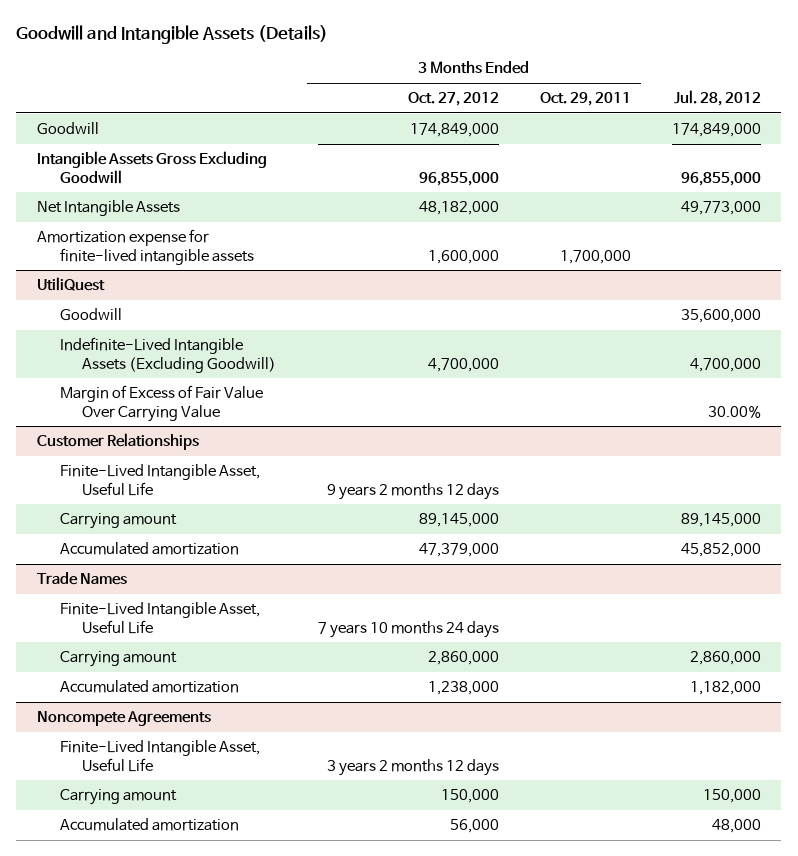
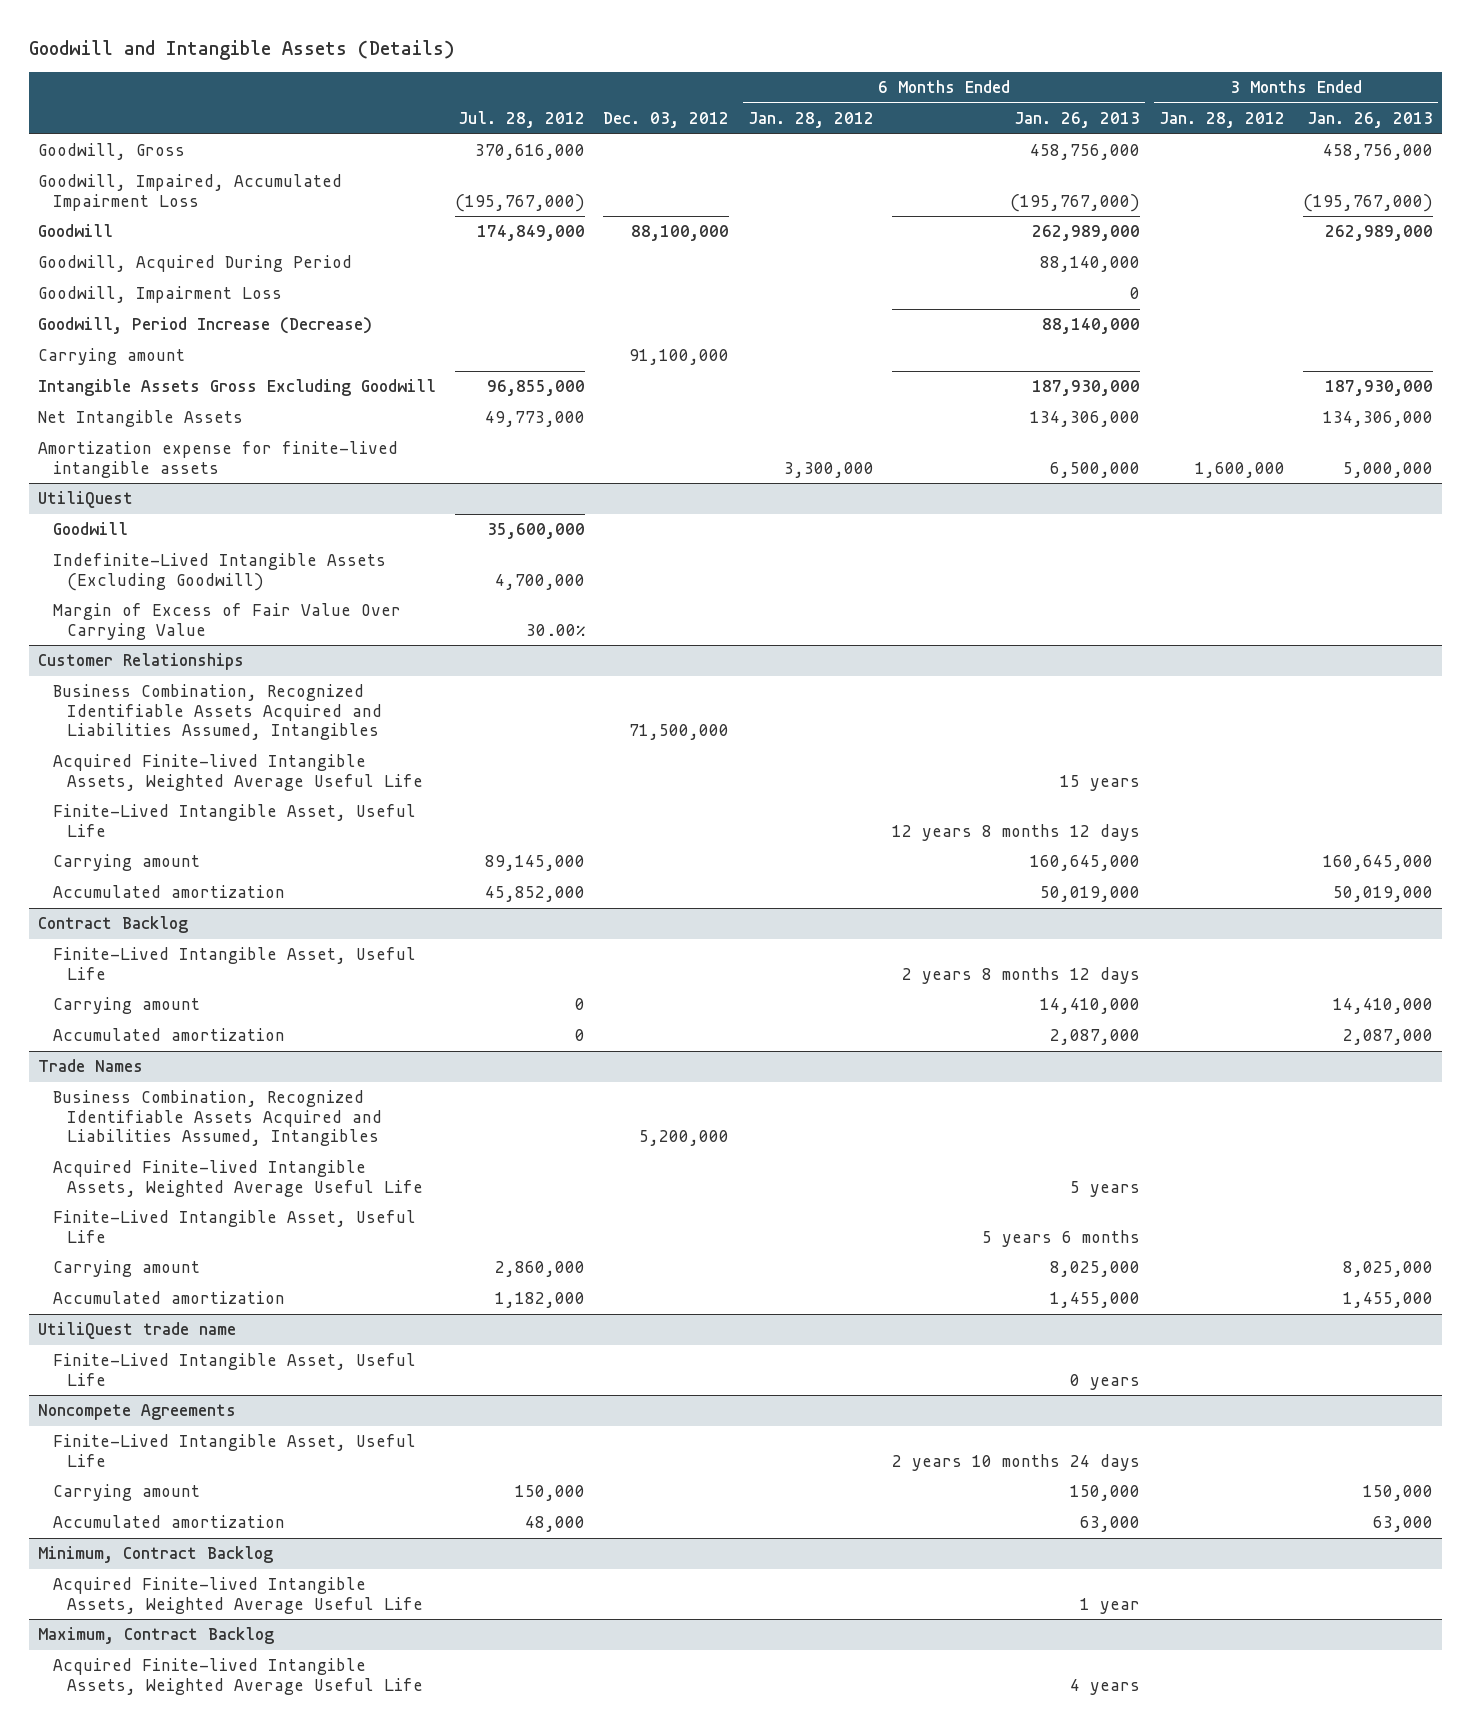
- | 3 Months Ended Oct. 27, 2012 | 3 Months Ended Oct. 29, 2011 | Jul. 28, 2012
+ | Jul. 28, 2012 | Dec. 03, 2012 | 6 Months Ended Jan. 28, 2012 | 6 Months Ended Jan. 26, 2013 | 3 Months Ended Jan. 28, 2012 | 3 Months Ended Jan. 26, 2013
+ Goodwill, Gross | 370,616,000 | | | 458,756,000 | | 458,756,000
+ Goodwill, Impaired, Accumulated Impairment Loss | (195,767,000) | | | (195,767,000) | | (195,767,000)
+ Goodwill, Acquired During Period | | | | 88,140,000 | |
+ Goodwill, Impairment Loss | | | | 0 | |
+ Goodwill, Period Increase (Decrease) | | | | 88,140,000 | |
+ Carrying amount | | 91,100,000 | | | |
@ Customer Relationships
+ Business Combination, Recognized Identifiable Assets Acquired and Liabilities Assumed, Intangibles | | 71,500,000 | | | |
+ Acquired Finite-lived Intangible Assets, Weighted Average Useful Life | | | | 15 years | |
+ Contract Backlog
+ Finite-Lived Intangible Asset, Useful Life | | | | 2 years 8 months 12 days | |
+ Carrying amount | 0 | | | 14,410,000 | | 14,410,000
+ Accumulated amortization | 0 | | | 2,087,000 | | 2,087,000
@ Trade Names
+ Business Combination, Recognized Identifiable Assets Acquired and Liabilities Assumed, Intangibles | | 5,200,000 | | | |
+ Acquired Finite-lived Intangible Assets, Weighted Average Useful Life | | | | 5 years | |
+ UtiliQuest trade name
+ Finite-Lived Intangible Asset, Useful Life | | | | 0 years | |
+ Minimum, Contract Backlog
+ Acquired Finite-lived Intangible Assets, Weighted Average Useful Life | | | | 1 year | |
+ Maximum, Contract Backlog
+ Acquired Finite-lived Intangible Assets, Weighted Average Useful Life | | | | 4 years | |

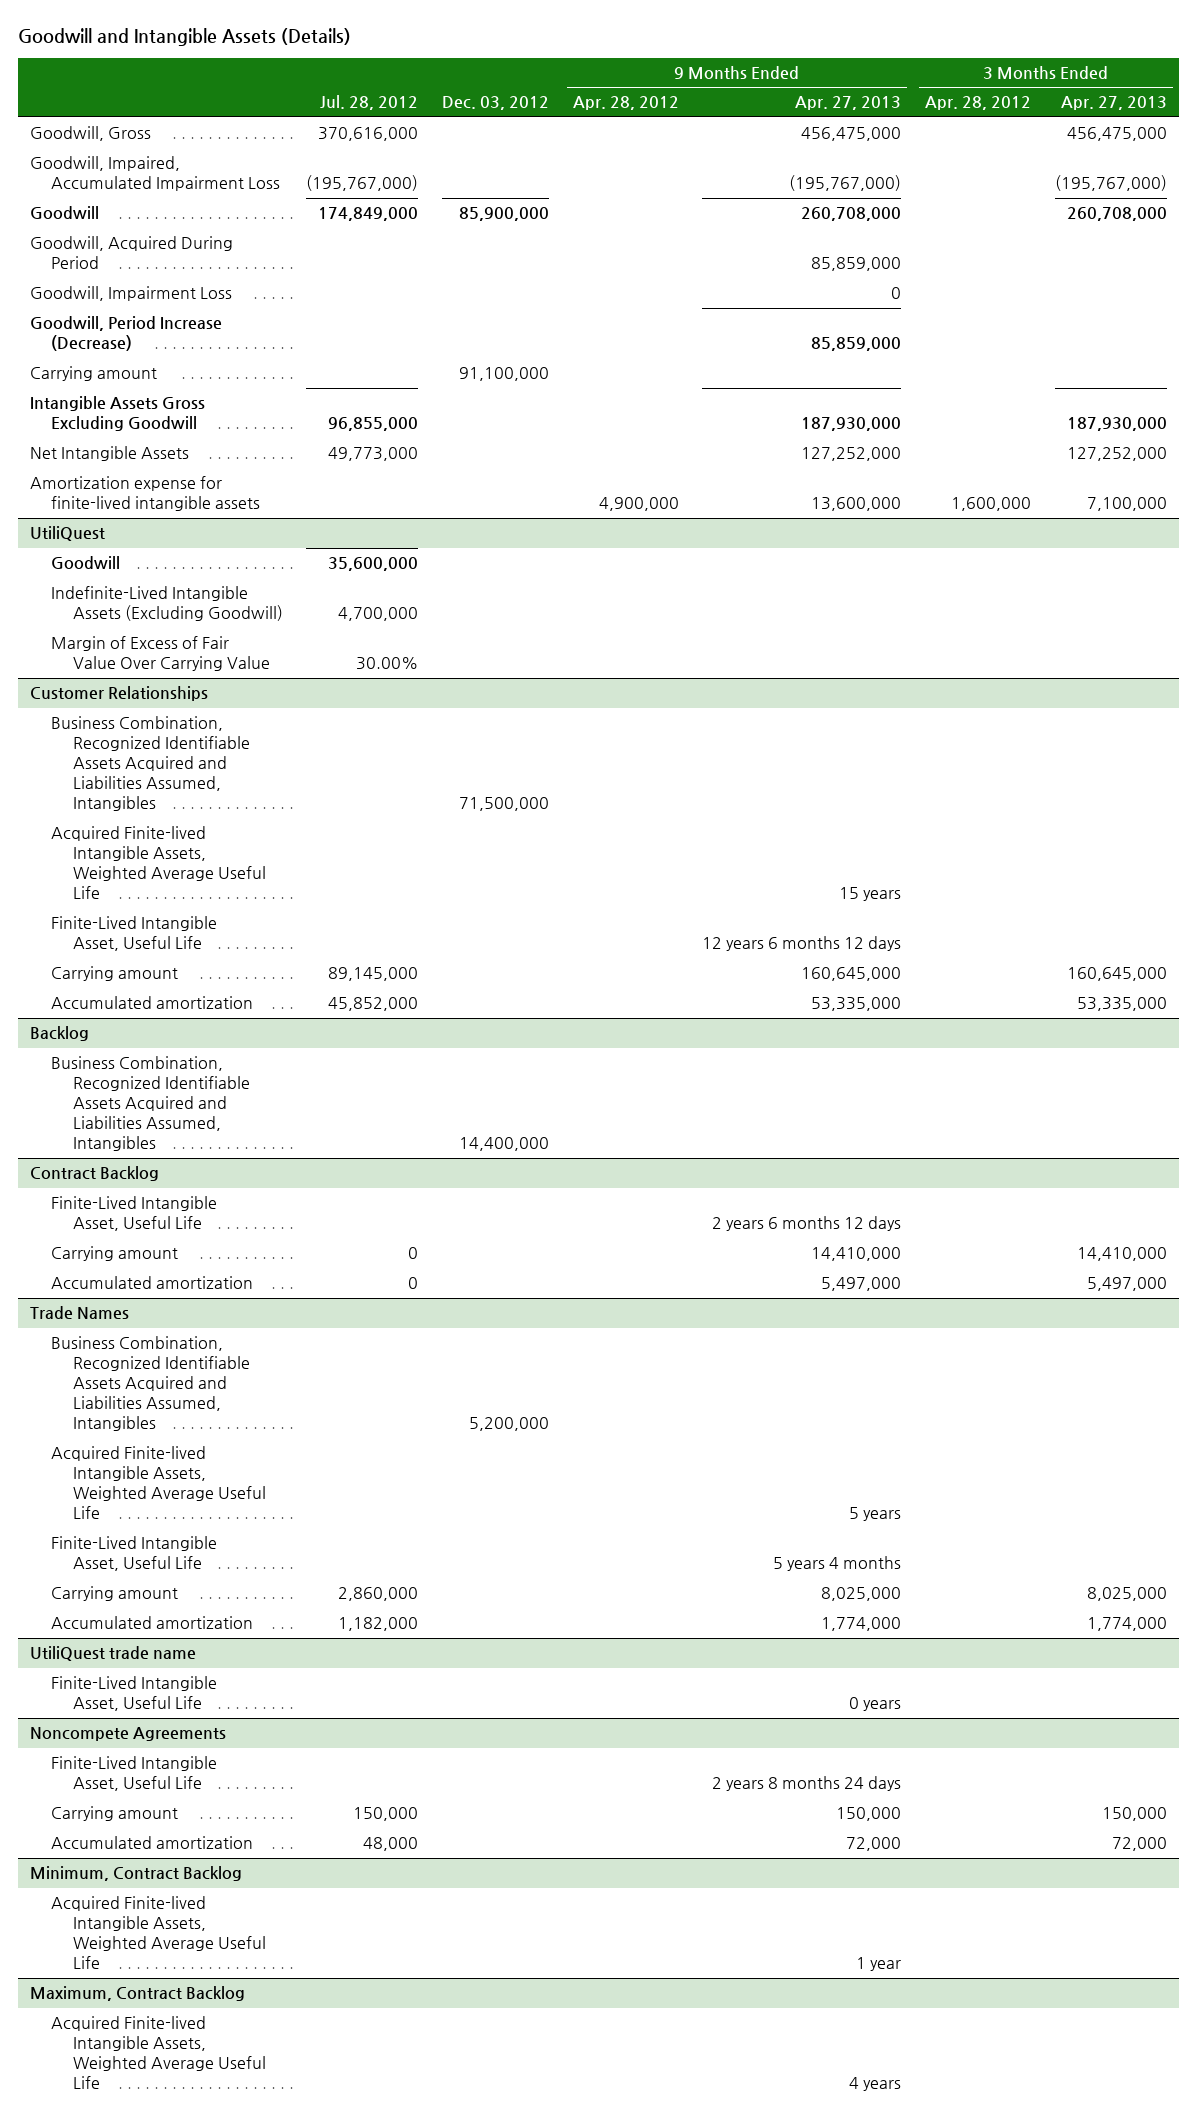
- | Jul. 28, 2012 | Dec. 03, 2012 | 6 Months Ended Jan. 28, 2012 | 6 Months Ended Jan. 26, 2013 | 3 Months Ended Jan. 28, 2012 | 3 Months Ended Jan. 26, 2013
+ | Jul. 28, 2012 | Dec. 03, 2012 | 9 Months Ended Apr. 28, 2012 | 9 Months Ended Apr. 27, 2013 | 3 Months Ended Apr. 28, 2012 | 3 Months Ended Apr. 27, 2013
- Goodwill | 174,849,000 | 88,100,000 | | 262,989,000 | | 262,989,000
+ Goodwill | 174,849,000 | 85,900,000 | | 260,708,000 | | 260,708,000
+ Backlog
+ Business Combination, Recognized Identifiable Assets Acquired and Liabilities Assumed, Intangibles | | 14,400,000 | | | |

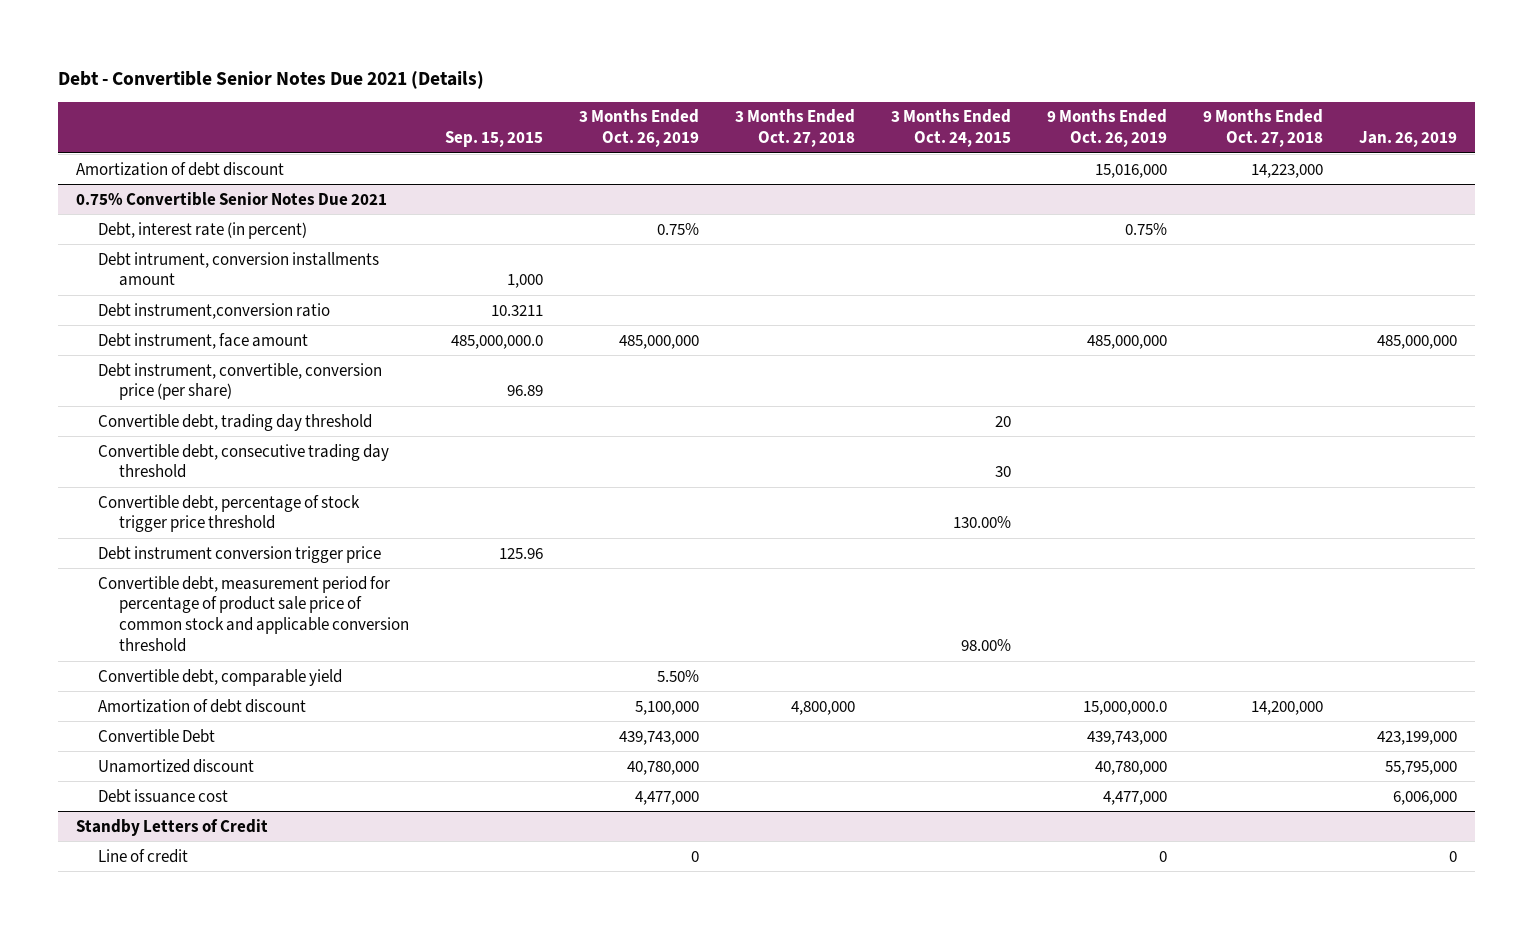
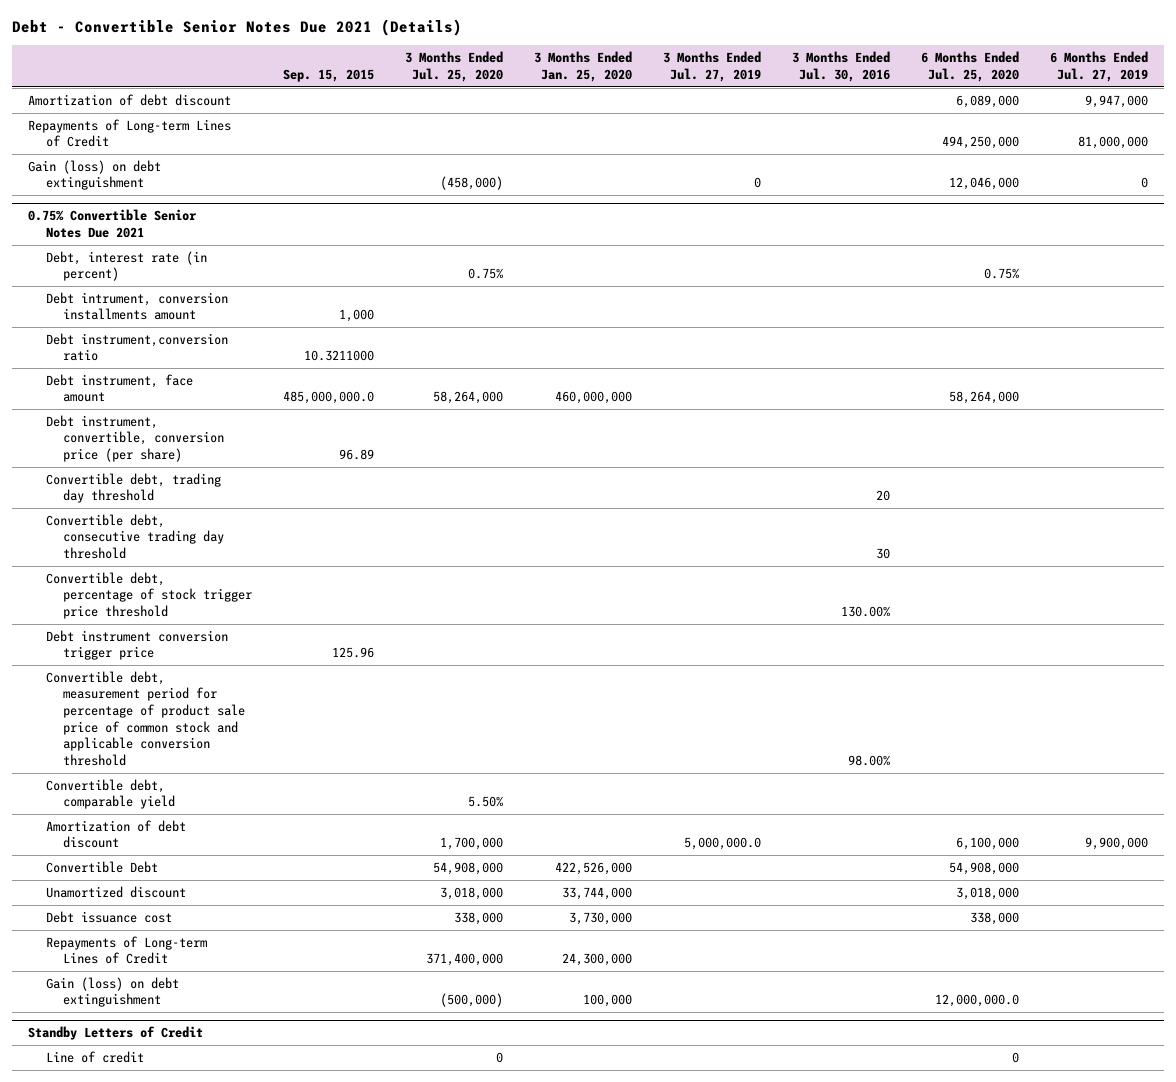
- | Sep. 15, 2015 | 3 Months Ended Oct. 26, 2019 | 3 Months Ended Oct. 27, 2018 | 3 Months Ended Oct. 24, 2015 | 9 Months Ended Oct. 26, 2019 | 9 Months Ended Oct. 27, 2018 | Jan. 26, 2019
+ | Sep. 15, 2015 | 3 Months Ended Jul. 25, 2020 | 3 Months Ended Jan. 25, 2020 | 3 Months Ended Jul. 27, 2019 | 3 Months Ended Jul. 30, 2016 | 6 Months Ended Jul. 25, 2020 | 6 Months Ended Jul. 27, 2019
+ Repayments of Long-term Lines of Credit | | | | | | 494,250,000 | 81,000,000
+ Gain (loss) on debt extinguishment | | (458,000) | | 0 | | 12,046,000 | 0
@ 0.75% Convertible Senior Notes Due 2021
- Debt instrument,conversion ratio | 10.3211 | | | | | |
+ Debt instrument,conversion ratio | 10.3211000 | | | | | |
+ Repayments of Long-term Lines of Credit | | 371,400,000 | 24,300,000 | | | |
+ Gain (loss) on debt extinguishment | | (500,000) | 100,000 | | | 12,000,000.0 |

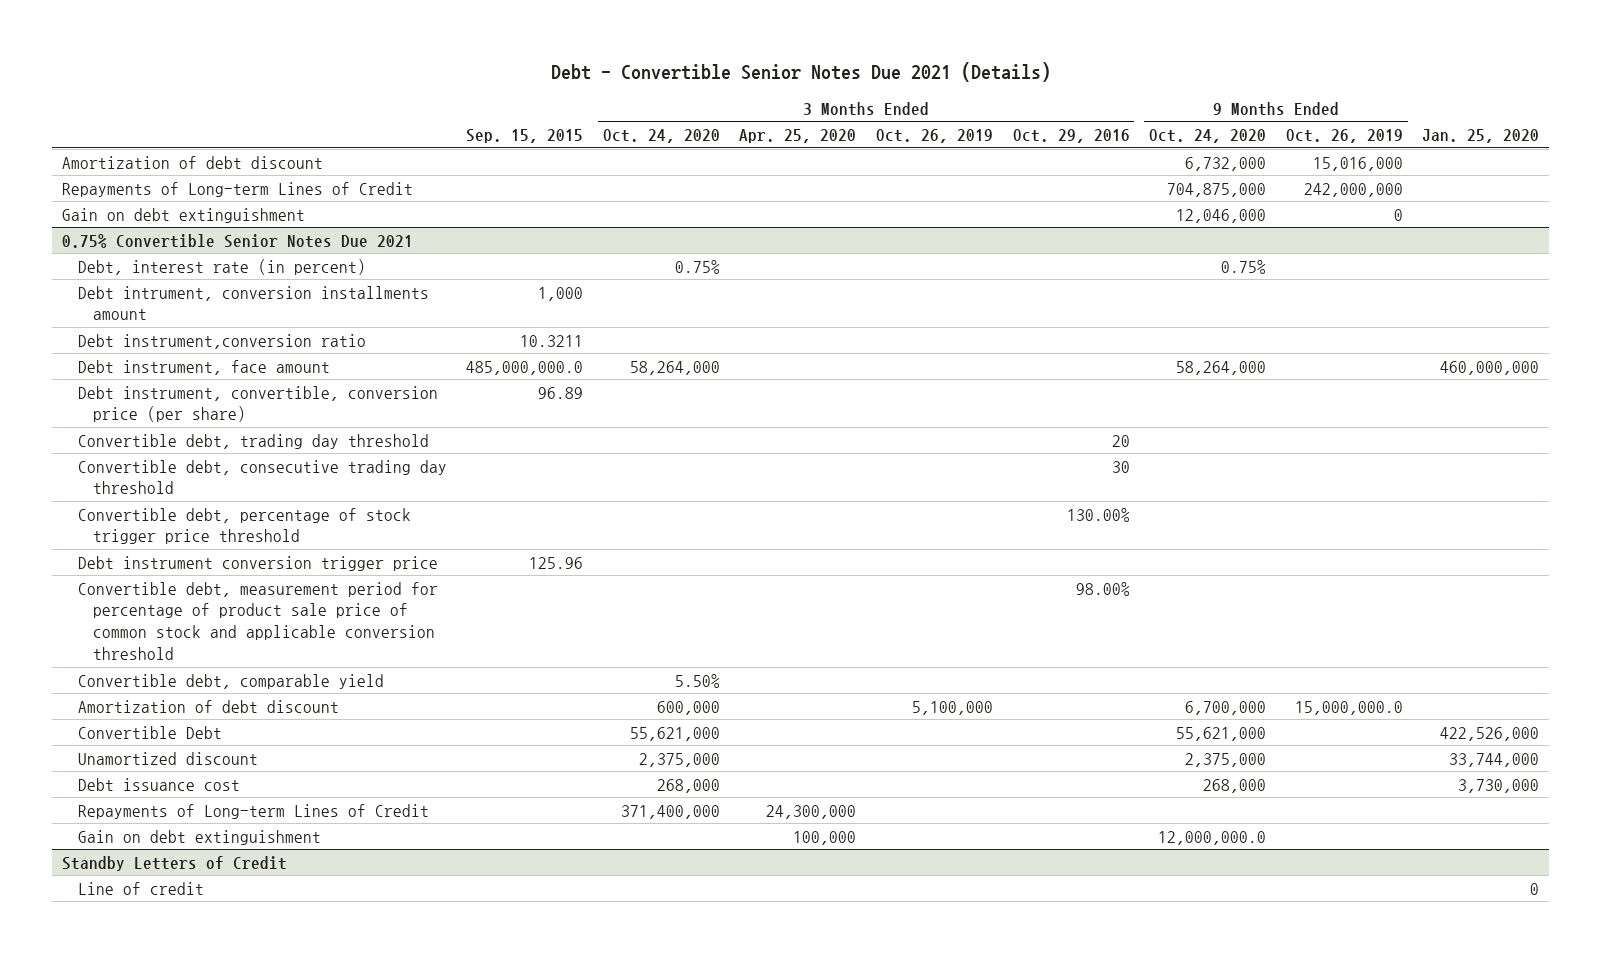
- | Sep. 15, 2015 | 3 Months Ended Jul. 25, 2020 | 3 Months Ended Jan. 25, 2020 | 3 Months Ended Jul. 27, 2019 | 3 Months Ended Jul. 30, 2016 | 6 Months Ended Jul. 25, 2020 | 6 Months Ended Jul. 27, 2019
+ | Sep. 15, 2015 | 3 Months Ended Oct. 24, 2020 | 3 Months Ended Apr. 25, 2020 | 3 Months Ended Oct. 26, 2019 | 3 Months Ended Oct. 29, 2016 | 9 Months Ended Oct. 24, 2020 | 9 Months Ended Oct. 26, 2019 | Jan. 25, 2020
- Gain (loss) on debt extinguishment | | (458,000) | | 0 | | 12,046,000 | 0
+ Gain on debt extinguishment | | | | | | 12,046,000 | 0 |
@ 0.75% Convertible Senior Notes Due 2021
- Debt instrument,conversion ratio | 10.3211000 | | | | | |
+ Debt instrument,conversion ratio | 10.3211 | | | | | | |
- Gain (loss) on debt extinguishment | | (500,000) | 100,000 | | | 12,000,000.0 |
+ Gain on debt extinguishment | | | 100,000 | | | 12,000,000.0 | |

